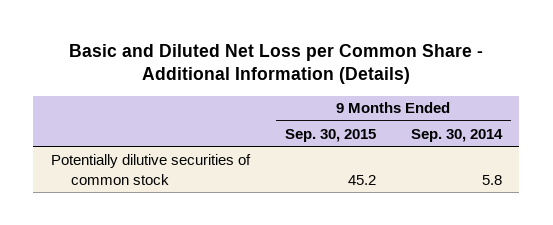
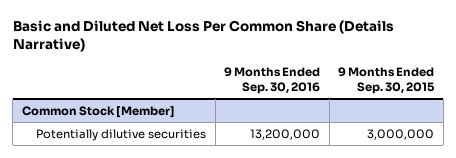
- Basic and Diluted Net Loss per Common Share - Additional Information (Details)
+ Basic and Diluted Net Loss Per Common Share (Details Narrative)
- | 9 Months Ended Sep. 30, 2015 | 9 Months Ended Sep. 30, 2014
+ | 9 Months Ended Sep. 30, 2016 | 9 Months Ended Sep. 30, 2015
- Potentially dilutive securities of common stock | 45.2 | 5.8
+ Common Stock [Member]
+ Potentially dilutive securities | 13,200,000 | 3,000,000

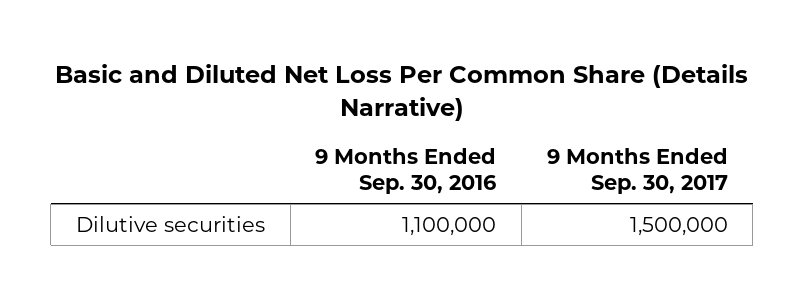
- | 9 Months Ended Sep. 30, 2016 | 9 Months Ended Sep. 30, 2015
+ | 9 Months Ended Sep. 30, 2016 | 9 Months Ended Sep. 30, 2017
- Common Stock [Member]
- Potentially dilutive securities | 13,200,000 | 3,000,000
+ Dilutive securities | 1,100,000 | 1,500,000

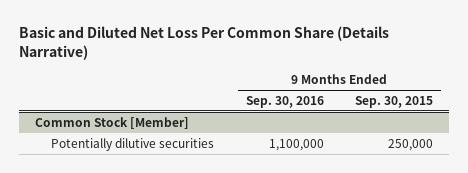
- | 9 Months Ended Sep. 30, 2016 | 9 Months Ended Sep. 30, 2017
+ | 9 Months Ended Sep. 30, 2016 | 9 Months Ended Sep. 30, 2015
- Dilutive securities | 1,100,000 | 1,500,000
+ Common Stock [Member]
+ Potentially dilutive securities | 1,100,000 | 250,000

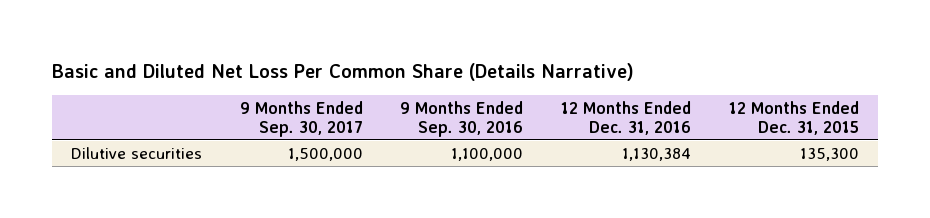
- | 9 Months Ended Sep. 30, 2016 | 9 Months Ended Sep. 30, 2015
+ | 9 Months Ended Sep. 30, 2017 | 9 Months Ended Sep. 30, 2016 | 12 Months Ended Dec. 31, 2016 | 12 Months Ended Dec. 31, 2015
- Common Stock [Member]
- Potentially dilutive securities | 1,100,000 | 250,000
+ Dilutive securities | 1,500,000 | 1,100,000 | 1,130,384 | 135,300

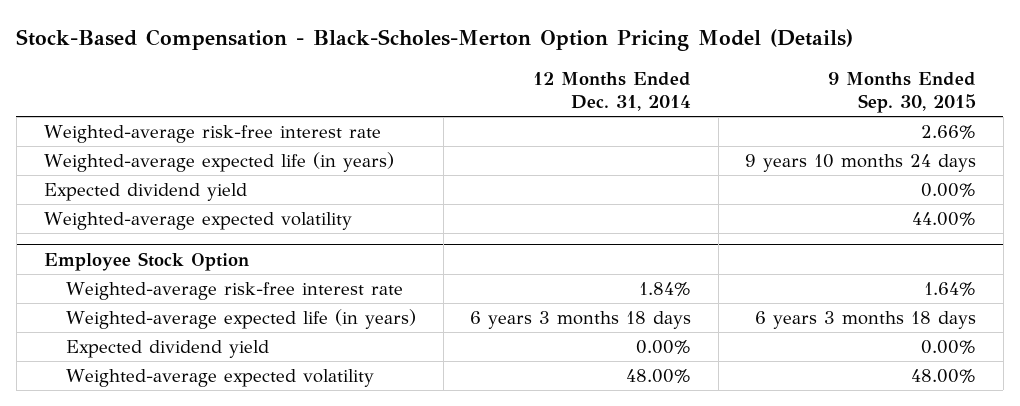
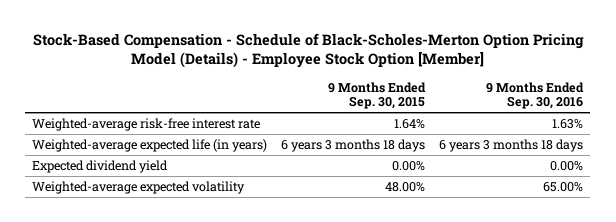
- Stock-Based Compensation - Black-Scholes-Merton Option Pricing Model (Details)
+ Stock-Based Compensation - Schedule of Black-Scholes-Merton Option Pricing Model (Details) - Employee Stock Option [Member]
- | 12 Months Ended Dec. 31, 2014 | 9 Months Ended Sep. 30, 2015
+ | 9 Months Ended Sep. 30, 2015 | 9 Months Ended Sep. 30, 2016
- Weighted-average risk-free interest rate | | 2.66%
- Weighted-average expected life (in years) | | 9 years 10 months 24 days
- Expected dividend yield | | 0.00%
- Weighted-average expected volatility | | 44.00%
- Employee Stock Option

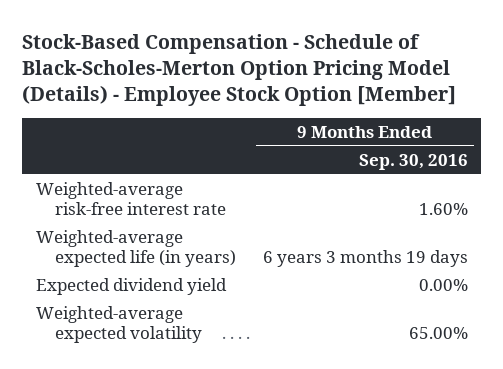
- | 9 Months Ended Sep. 30, 2015 | 9 Months Ended Sep. 30, 2016
+ | 9 Months Ended Sep. 30, 2016
- Weighted-average risk-free interest rate | 1.64% | 1.63%
- Weighted-average expected life (in years) | 6 years 3 months 18 days | 6 years 3 months 18 days
+ Weighted-average risk-free interest rate | 1.60%
+ Weighted-average expected life (in years) | 6 years 3 months 19 days

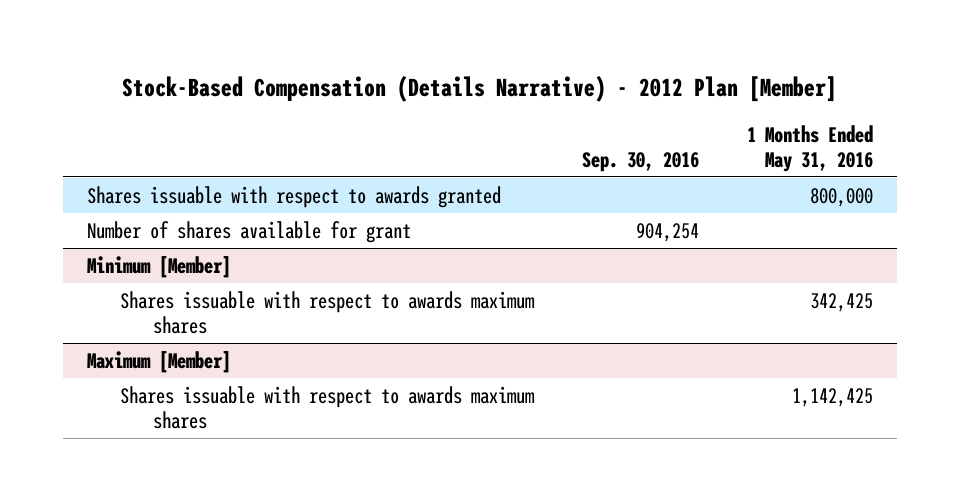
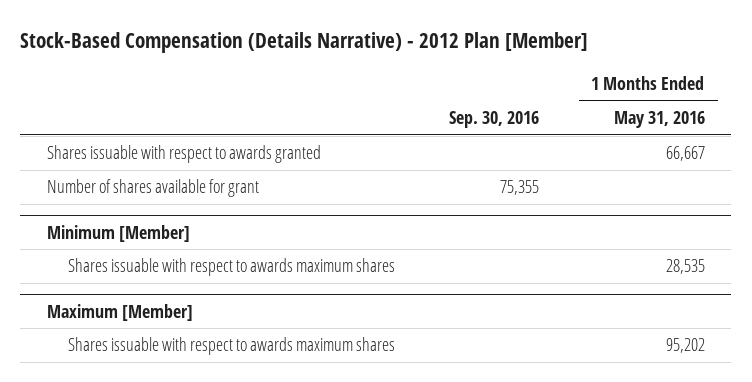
- Shares issuable with respect to awards granted | | 800,000
- Number of shares available for grant | 904,254 |
+ Shares issuable with respect to awards granted | | 66,667
+ Number of shares available for grant | 75,355 |
@ Minimum [Member]
- Shares issuable with respect to awards maximum shares | | 342,425
+ Shares issuable with respect to awards maximum shares | | 28,535
@ Maximum [Member]
- Shares issuable with respect to awards maximum shares | | 1,142,425
+ Shares issuable with respect to awards maximum shares | | 95,202

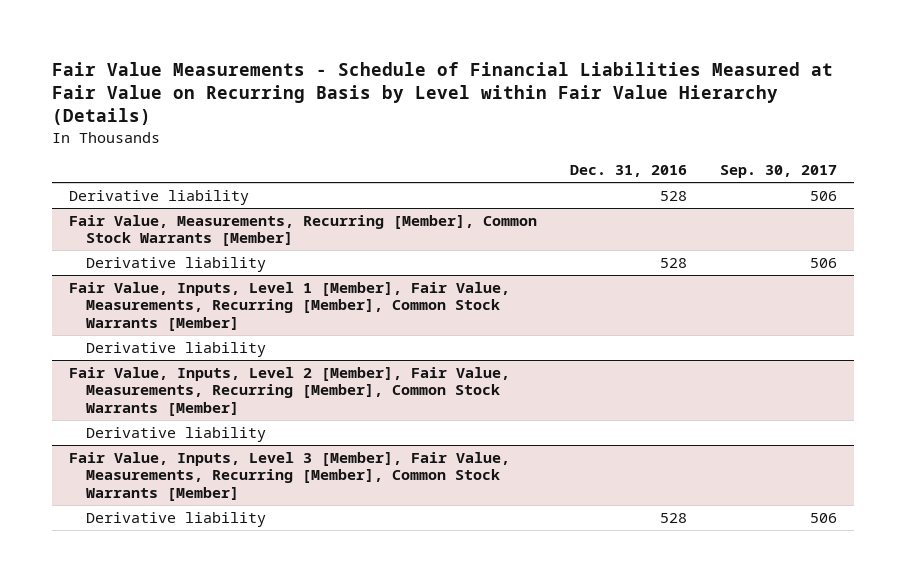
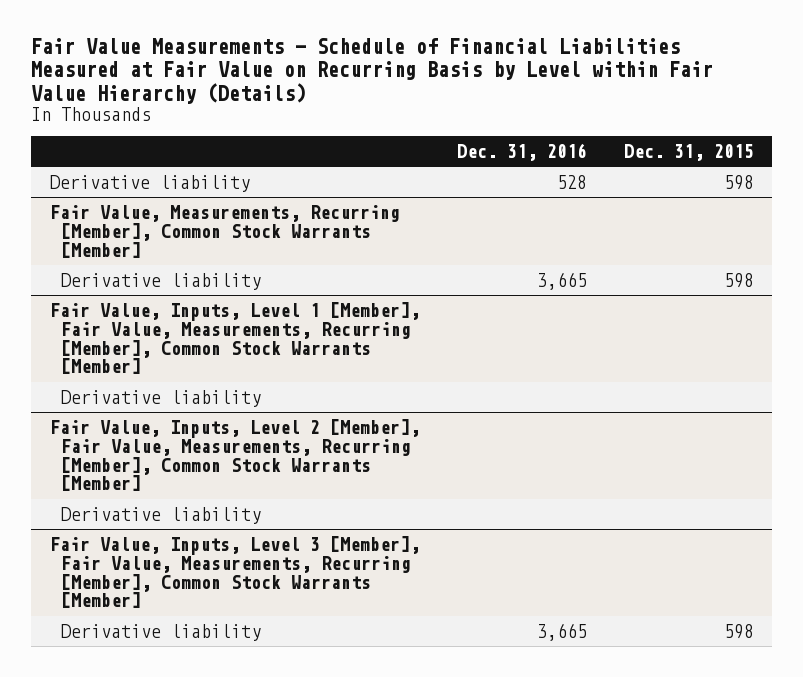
- | Dec. 31, 2016 | Sep. 30, 2017
+ | Dec. 31, 2016 | Dec. 31, 2015
@ Fair Value, Measurements, Recurring [Member], Common Stock Warrants [Member]
- Derivative liability | 528 | 506
+ Derivative liability | 3,665 | 598
@ Fair Value, Inputs, Level 3 [Member], Fair Value, Measurements, Recurring [Member], Common Stock Warrants [Member]
- Derivative liability | 528 | 506
+ Derivative liability | 3,665 | 598

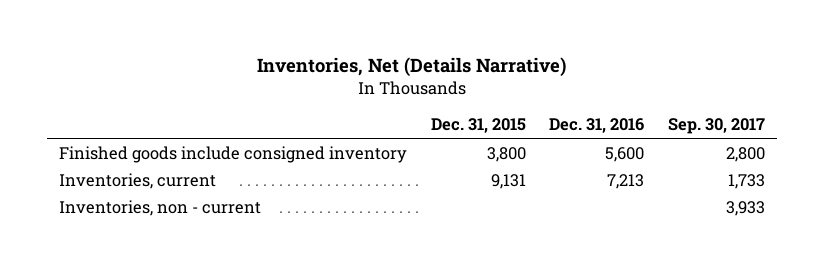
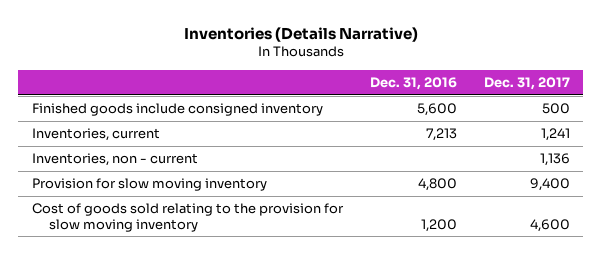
- Inventories, Net (Details Narrative)
+ Inventories (Details Narrative)
- | Dec. 31, 2015 | Dec. 31, 2016 | Sep. 30, 2017
+ | Dec. 31, 2016 | Dec. 31, 2017
+ Provision for slow moving inventory | 4,800 | 9,400
+ Cost of goods sold relating to the provision for slow moving inventory | 1,200 | 4,600

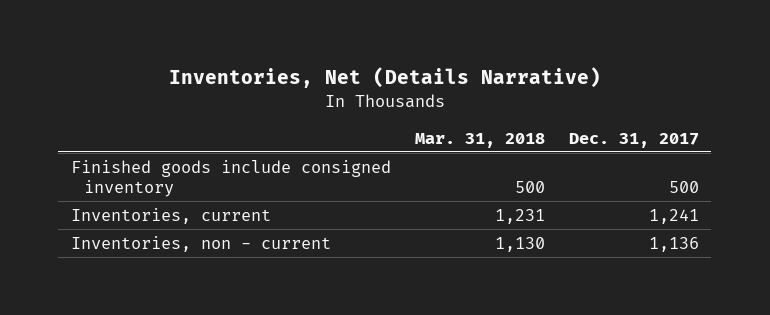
- Inventories (Details Narrative)
+ Inventories, Net (Details Narrative)
- | Dec. 31, 2016 | Dec. 31, 2017
+ | Mar. 31, 2018 | Dec. 31, 2017
- Provision for slow moving inventory | 4,800 | 9,400
- Cost of goods sold relating to the provision for slow moving inventory | 1,200 | 4,600

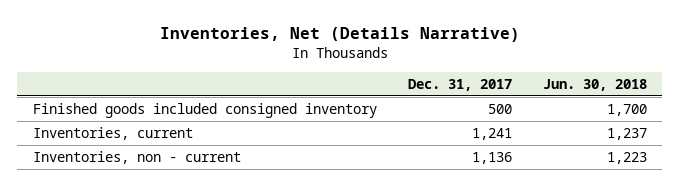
- | Mar. 31, 2018 | Dec. 31, 2017
+ | Dec. 31, 2017 | Jun. 30, 2018
- Finished goods include consigned inventory | 500 | 500
+ Finished goods included consigned inventory | 500 | 1,700

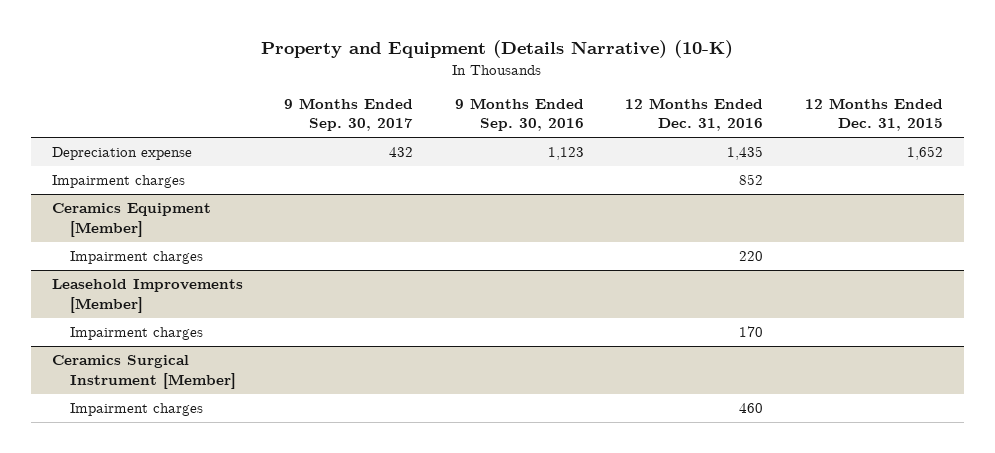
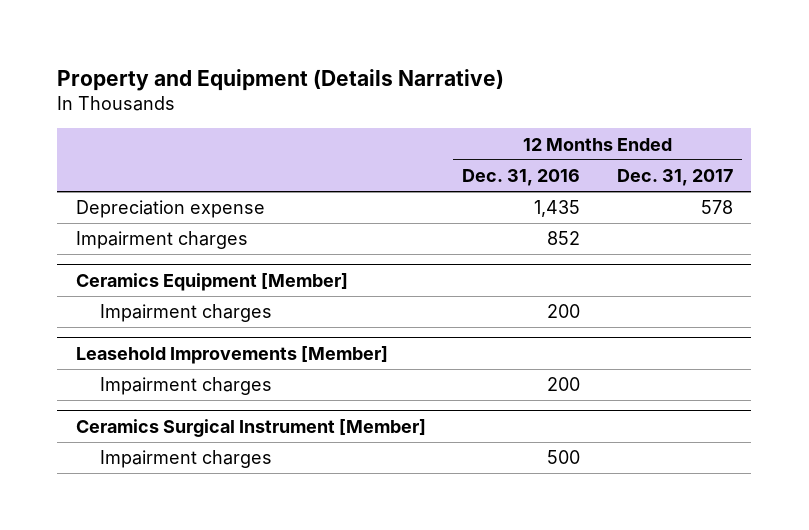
- Property and Equipment (Details Narrative) (10-K)
+ Property and Equipment (Details Narrative)
- | 9 Months Ended Sep. 30, 2017 | 9 Months Ended Sep. 30, 2016 | 12 Months Ended Dec. 31, 2016 | 12 Months Ended Dec. 31, 2015
+ | 12 Months Ended Dec. 31, 2016 | 12 Months Ended Dec. 31, 2017
@ Ceramics Equipment [Member]
- Impairment charges | | | 220 |
+ Impairment charges | 200 |
@ Leasehold Improvements [Member]
- Impairment charges | | | 170 |
+ Impairment charges | 200 |
@ Ceramics Surgical Instrument [Member]
- Impairment charges | | | 460 |
+ Impairment charges | 500 |

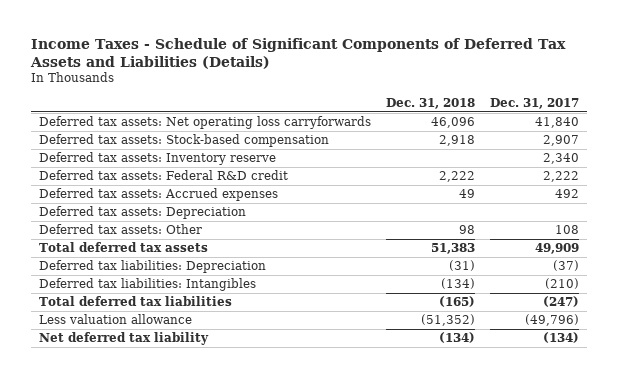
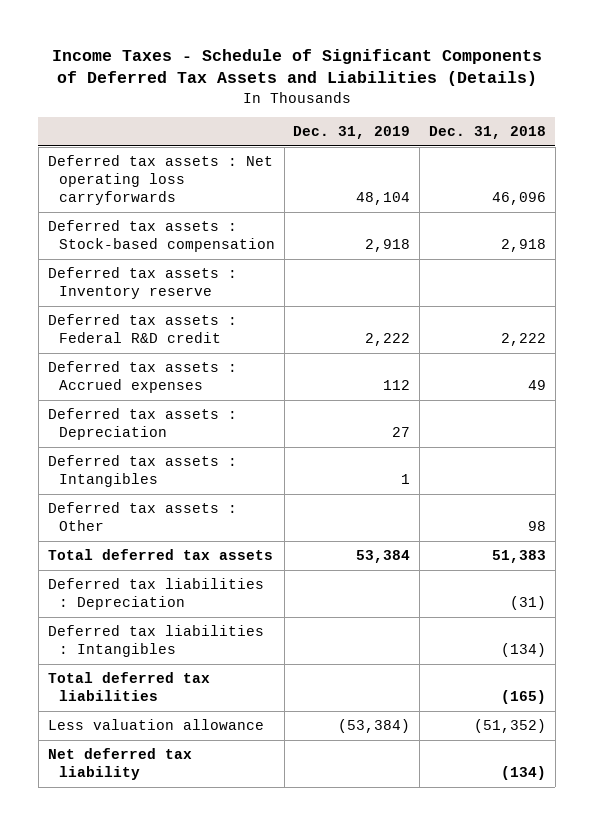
- | Dec. 31, 2018 | Dec. 31, 2017
+ | Dec. 31, 2019 | Dec. 31, 2018
- Deferred tax assets: Net operating loss carryforwards | 46,096 | 41,840
- Deferred tax assets: Stock-based compensation | 2,918 | 2,907
- Deferred tax assets: Inventory reserve | | 2,340
- Deferred tax assets: Federal R&D credit | 2,222 | 2,222
- Deferred tax assets: Accrued expenses | 49 | 492
- Deferred tax assets: Depreciation
- Deferred tax assets: Other | 98 | 108
+ Deferred tax assets : Net operating loss carryforwards | 48,104 | 46,096
+ Deferred tax assets : Stock-based compensation | 2,918 | 2,918
+ Deferred tax assets : Inventory reserve
+ Deferred tax assets : Federal R&D credit | 2,222 | 2,222
+ Deferred tax assets : Accrued expenses | 112 | 49
+ Deferred tax assets : Depreciation | 27 |
+ Deferred tax assets : Intangibles | 1 |
+ Deferred tax assets : Other | | 98
- Deferred tax liabilities: Depreciation | (31) | (37)
- Deferred tax liabilities: Intangibles | (134) | (210)
+ Deferred tax liabilities : Depreciation | | (31)
+ Deferred tax liabilities : Intangibles | | (134)

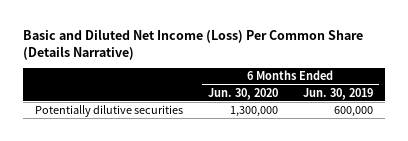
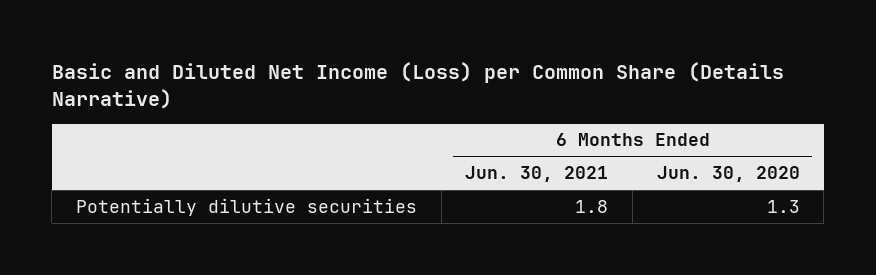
- Basic and Diluted Net Income (Loss) Per Common Share (Details Narrative)
+ Basic and Diluted Net Income (Loss) per Common Share (Details Narrative)
- | 6 Months Ended Jun. 30, 2020 | 6 Months Ended Jun. 30, 2019
+ | 6 Months Ended Jun. 30, 2021 | 6 Months Ended Jun. 30, 2020
- Potentially dilutive securities | 1,300,000 | 600,000
+ Potentially dilutive securities | 1.8 | 1.3

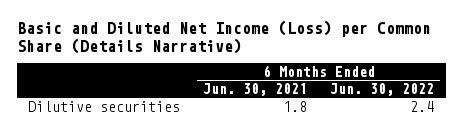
- | 6 Months Ended Jun. 30, 2021 | 6 Months Ended Jun. 30, 2020
+ | 6 Months Ended Jun. 30, 2021 | 6 Months Ended Jun. 30, 2022
- Potentially dilutive securities | 1.8 | 1.3
+ Dilutive securities | 1.8 | 2.4

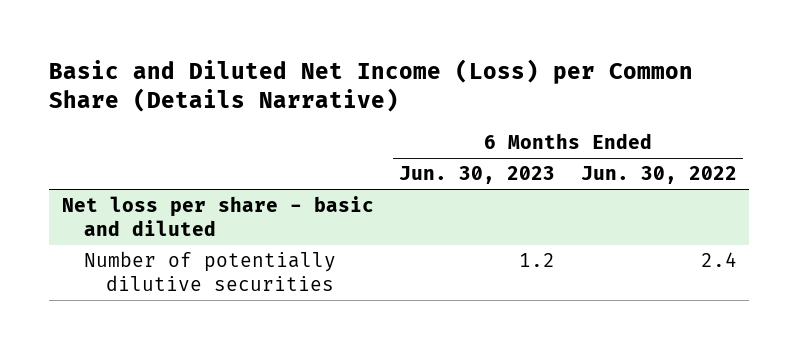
- | 6 Months Ended Jun. 30, 2021 | 6 Months Ended Jun. 30, 2022
+ | 6 Months Ended Jun. 30, 2023 | 6 Months Ended Jun. 30, 2022
- Dilutive securities | 1.8 | 2.4
+ Net loss per share - basic and diluted
+ Number of potentially dilutive securities | 1.2 | 2.4

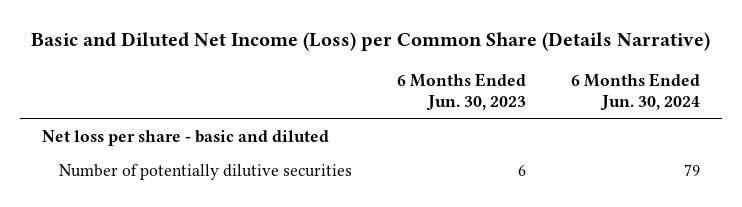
- | 6 Months Ended Jun. 30, 2023 | 6 Months Ended Jun. 30, 2022
+ | 6 Months Ended Jun. 30, 2023 | 6 Months Ended Jun. 30, 2024
- Number of potentially dilutive securities | 1.2 | 2.4
+ Number of potentially dilutive securities | 6 | 79

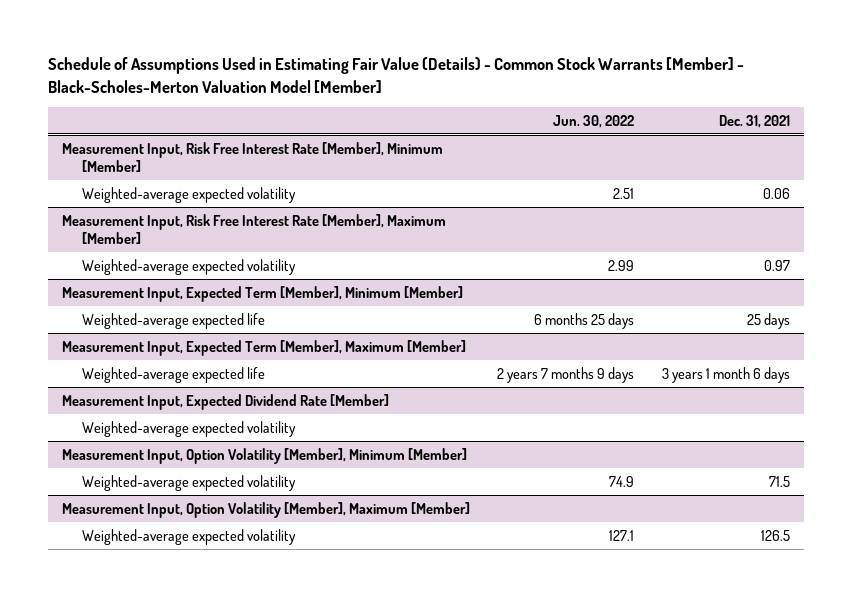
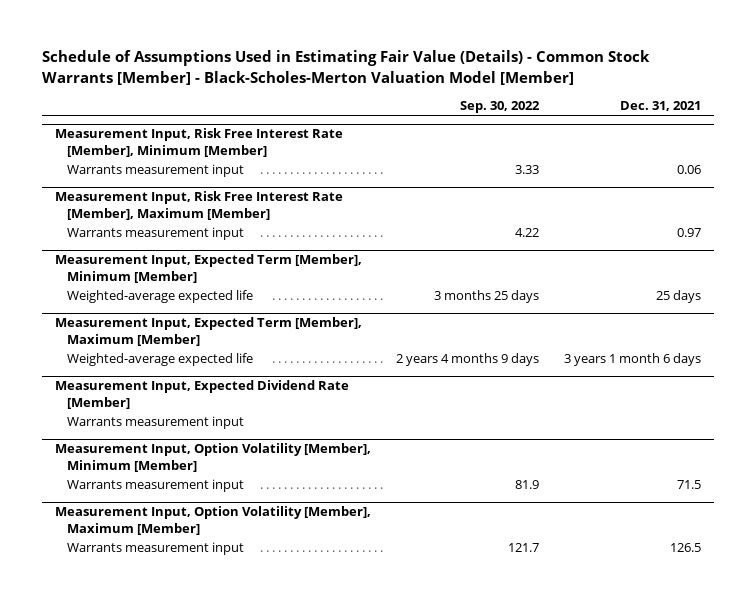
- | Jun. 30, 2022 | Dec. 31, 2021
+ | Sep. 30, 2022 | Dec. 31, 2021
@ Measurement Input, Risk Free Interest Rate [Member], Minimum [Member]
- Weighted-average expected volatility | 2.51 | 0.06
+ Warrants measurement input | 3.33 | 0.06
@ Measurement Input, Risk Free Interest Rate [Member], Maximum [Member]
- Weighted-average expected volatility | 2.99 | 0.97
+ Warrants measurement input | 4.22 | 0.97
@ Measurement Input, Expected Dividend Rate [Member]
- Weighted-average expected volatility
+ Warrants measurement input
@ Measurement Input, Option Volatility [Member], Minimum [Member]
- Weighted-average expected volatility | 74.9 | 71.5
+ Warrants measurement input | 81.9 | 71.5
@ Measurement Input, Option Volatility [Member], Maximum [Member]
- Weighted-average expected volatility | 127.1 | 126.5
+ Warrants measurement input | 121.7 | 126.5

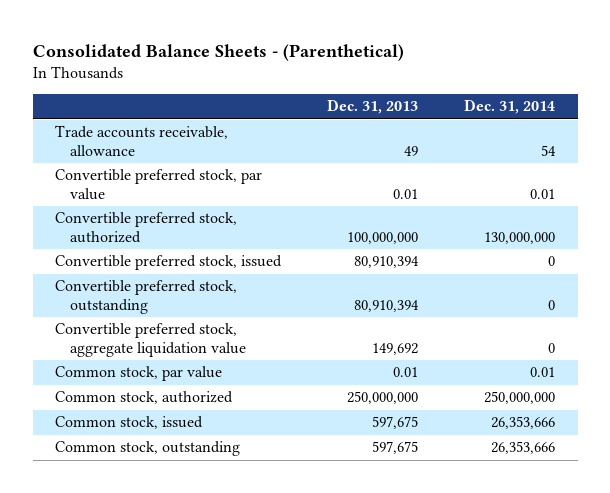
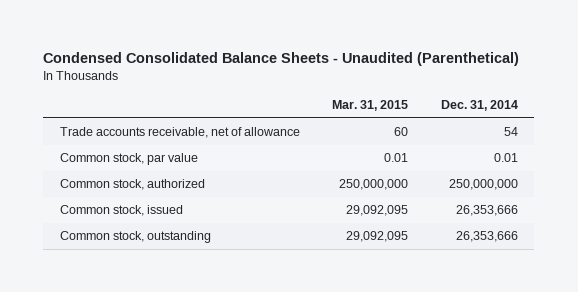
- Consolidated Balance Sheets - (Parenthetical)
+ Condensed Consolidated Balance Sheets - Unaudited (Parenthetical)
- | Dec. 31, 2013 | Dec. 31, 2014
+ | Mar. 31, 2015 | Dec. 31, 2014
- Trade accounts receivable, allowance | 49 | 54
- Convertible preferred stock, par value | 0.01 | 0.01
- Convertible preferred stock, authorized | 100,000,000 | 130,000,000
- Convertible preferred stock, issued | 80,910,394 | 0
- Convertible preferred stock, outstanding | 80,910,394 | 0
- Convertible preferred stock, aggregate liquidation value | 149,692 | 0
+ Trade accounts receivable, net of allowance | 60 | 54

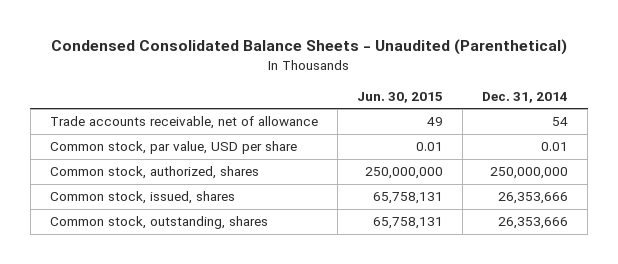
- | Mar. 31, 2015 | Dec. 31, 2014
+ | Jun. 30, 2015 | Dec. 31, 2014
- Common stock, par value | 0.01 | 0.01
- Common stock, authorized | 250,000,000 | 250,000,000
- Common stock, issued | 29,092,095 | 26,353,666
- Common stock, outstanding | 29,092,095 | 26,353,666
+ Common stock, par value, USD per share | 0.01 | 0.01
+ Common stock, authorized, shares | 250,000,000 | 250,000,000
+ Common stock, issued, shares | 65,758,131 | 26,353,666
+ Common stock, outstanding, shares | 65,758,131 | 26,353,666

